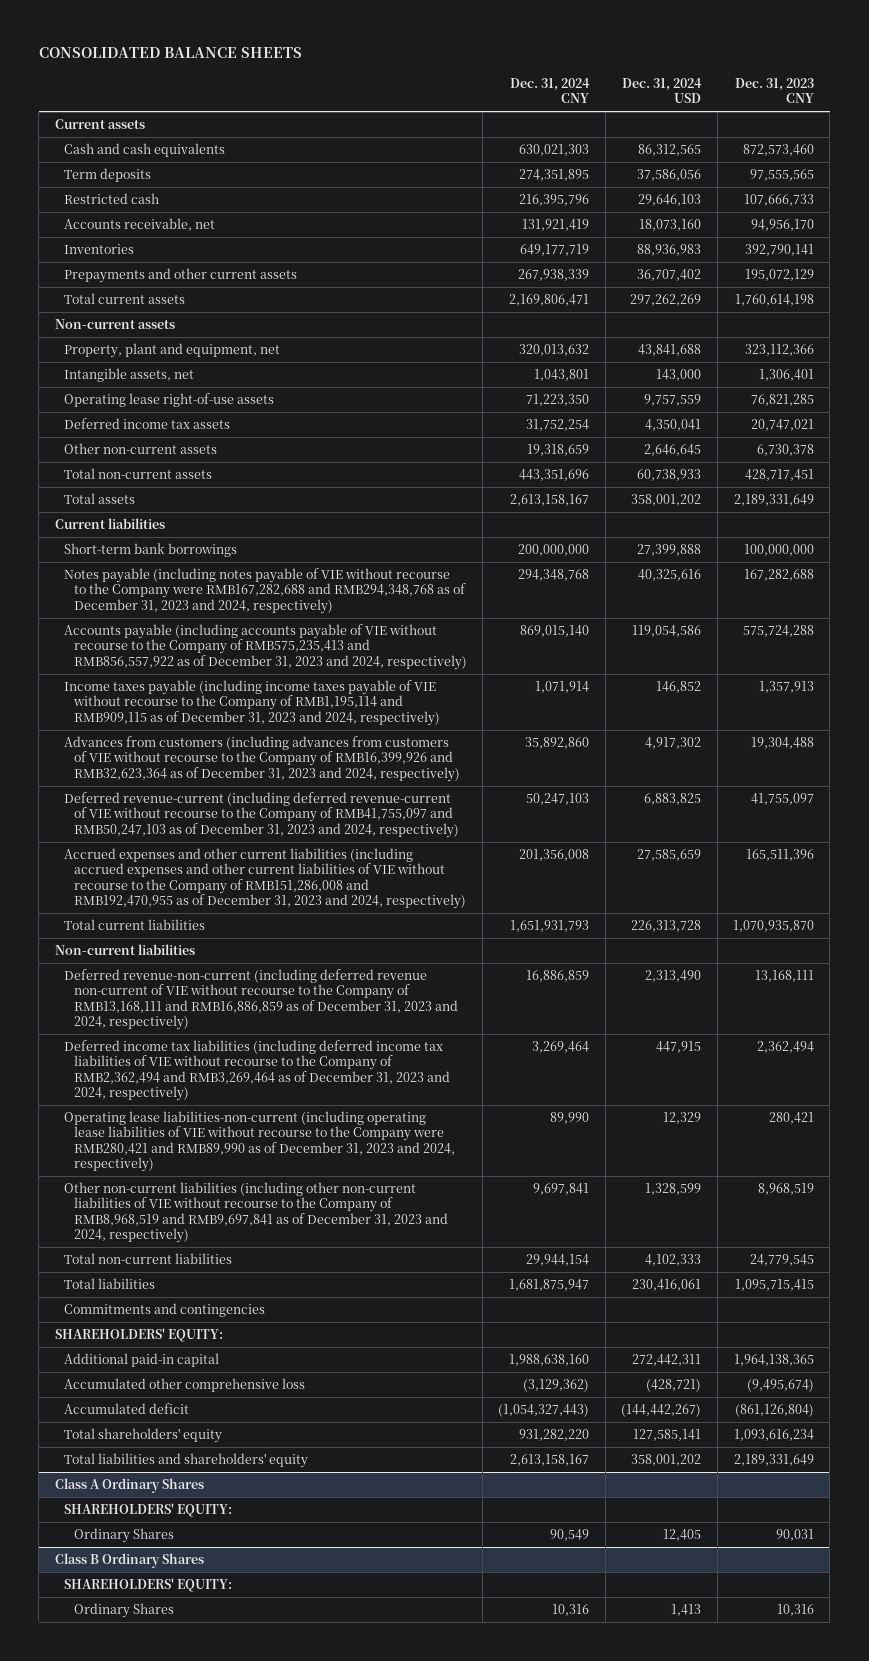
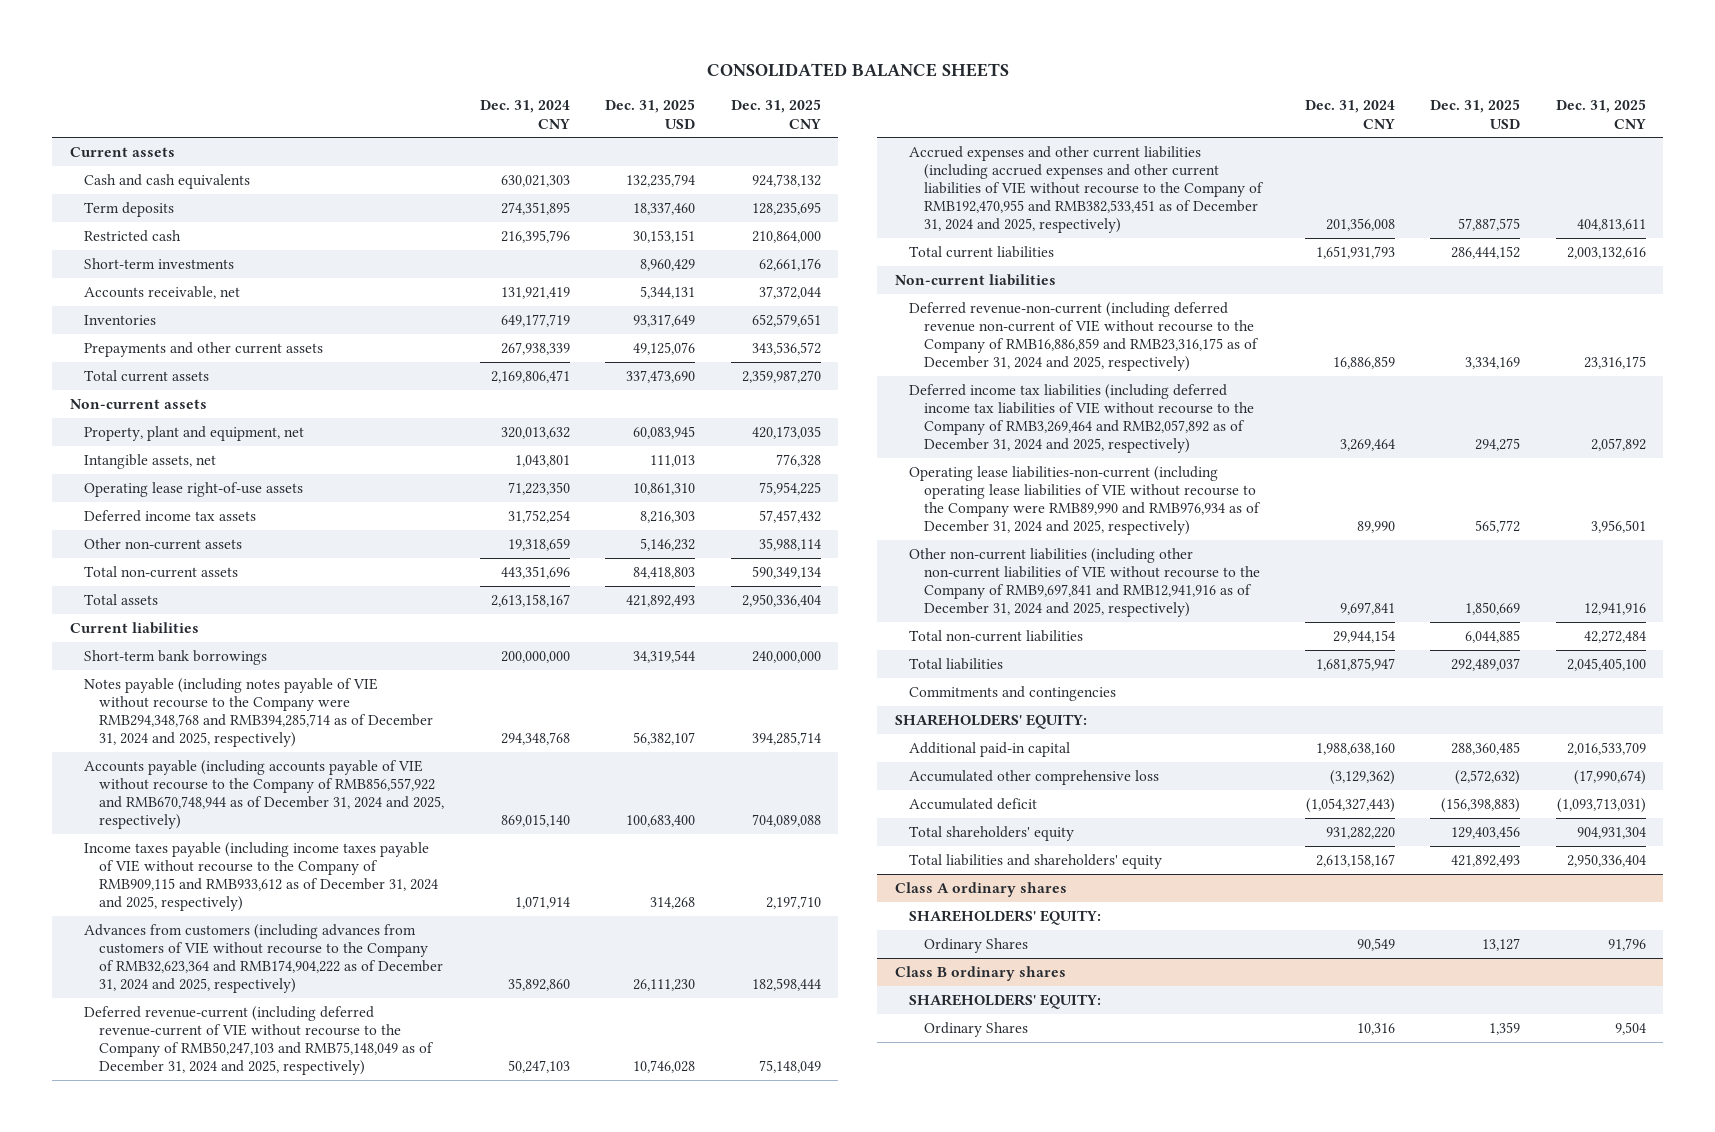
- | Dec. 31, 2024 CNY | Dec. 31, 2024 USD | Dec. 31, 2023 CNY
+ | Dec. 31, 2024 CNY | Dec. 31, 2025 USD | Dec. 31, 2025 CNY
+ Short-term investments | | 8,960,429 | 62,661,176
- Notes payable (including notes payable of VIE without recourse to the Company were RMB167,282,688 and RMB294,348,768 as of December 31, 2023 and 2024, respectively) | 294,348,768 | 40,325,616 | 167,282,688
- Accounts payable (including accounts payable of VIE without recourse to the Company of RMB575,235,413 and RMB856,557,922 as of December 31, 2023 and 2024, respectively) | 869,015,140 | 119,054,586 | 575,724,288
- Income taxes payable (including income taxes payable of VIE without recourse to the Company of RMB1,195,114 and RMB909,115 as of December 31, 2023 and 2024, respectively) | 1,071,914 | 146,852 | 1,357,913
- Advances from customers (including advances from customers of VIE without recourse to the Company of RMB16,399,926 and RMB32,623,364 as of December 31, 2023 and 2024, respectively) | 35,892,860 | 4,917,302 | 19,304,488
- Deferred revenue-current (including deferred revenue-current of VIE without recourse to the Company of RMB41,755,097 and RMB50,247,103 as of December 31, 2023 and 2024, respectively) | 50,247,103 | 6,883,825 | 41,755,097
- Accrued expenses and other current liabilities (including accrued expenses and other current liabilities of VIE without recourse to the Company of RMB151,286,008 and RMB192,470,955 as of December 31, 2023 and 2024, respectively) | 201,356,008 | 27,585,659 | 165,511,396
+ Notes payable (including notes payable of VIE without recourse to the Company were RMB294,348,768 and RMB394,285,714 as of December 31, 2024 and 2025, respectively) | 294,348,768 | 56,382,107 | 394,285,714
+ Accounts payable (including accounts payable of VIE without recourse to the Company of RMB856,557,922 and RMB670,748,944 as of December 31, 2024 and 2025, respectively) | 869,015,140 | 100,683,400 | 704,089,088
+ Income taxes payable (including income taxes payable of VIE without recourse to the Company of RMB909,115 and RMB933,612 as of December 31, 2024 and 2025, respectively) | 1,071,914 | 314,268 | 2,197,710
+ Advances from customers (including advances from customers of VIE without recourse to the Company of RMB32,623,364 and RMB174,904,222 as of December 31, 2024 and 2025, respectively) | 35,892,860 | 26,111,230 | 182,598,444
+ Deferred revenue-current (including deferred revenue-current of VIE without recourse to the Company of RMB50,247,103 and RMB75,148,049 as of December 31, 2024 and 2025, respectively) | 50,247,103 | 10,746,028 | 75,148,049
+ Accrued expenses and other current liabilities (including accrued expenses and other current liabilities of VIE without recourse to the Company of RMB192,470,955 and RMB382,533,451 as of December 31, 2024 and 2025, respectively) | 201,356,008 | 57,887,575 | 404,813,611
- Deferred revenue-non-current (including deferred revenue non-current of VIE without recourse to the Company of RMB13,168,111 and RMB16,886,859 as of December 31, 2023 and 2024, respectively) | 16,886,859 | 2,313,490 | 13,168,111
- Deferred income tax liabilities (including deferred income tax liabilities of VIE without recourse to the Company of RMB2,362,494 and RMB3,269,464 as of December 31, 2023 and 2024, respectively) | 3,269,464 | 447,915 | 2,362,494
- Operating lease liabilities-non-current (including operating lease liabilities of VIE without recourse to the Company were RMB280,421 and RMB89,990 as of December 31, 2023 and 2024, respectively) | 89,990 | 12,329 | 280,421
- Other non-current liabilities (including other non-current liabilities of VIE without recourse to the Company of RMB8,968,519 and RMB9,697,841 as of December 31, 2023 and 2024, respectively) | 9,697,841 | 1,328,599 | 8,968,519
+ Deferred revenue-non-current (including deferred revenue non-current of VIE without recourse to the Company of RMB16,886,859 and RMB23,316,175 as of December 31, 2024 and 2025, respectively) | 16,886,859 | 3,334,169 | 23,316,175
+ Deferred income tax liabilities (including deferred income tax liabilities of VIE without recourse to the Company of RMB3,269,464 and RMB2,057,892 as of December 31, 2024 and 2025, respectively) | 3,269,464 | 294,275 | 2,057,892
+ Operating lease liabilities-non-current (including operating lease liabilities of VIE without recourse to the Company were RMB89,990 and RMB976,934 as of December 31, 2024 and 2025, respectively) | 89,990 | 565,772 | 3,956,501
+ Other non-current liabilities (including other non-current liabilities of VIE without recourse to the Company of RMB9,697,841 and RMB12,941,916 as of December 31, 2024 and 2025, respectively) | 9,697,841 | 1,850,669 | 12,941,916
- Class A Ordinary Shares
+ Class A ordinary shares
- Class B Ordinary Shares
+ Class B ordinary shares

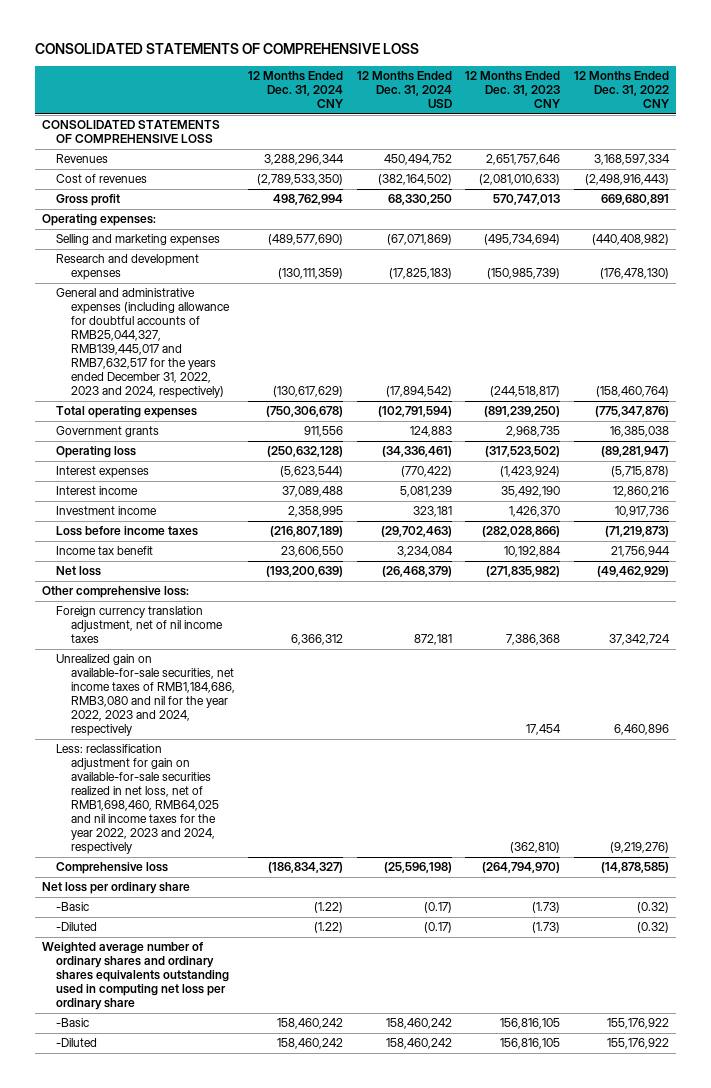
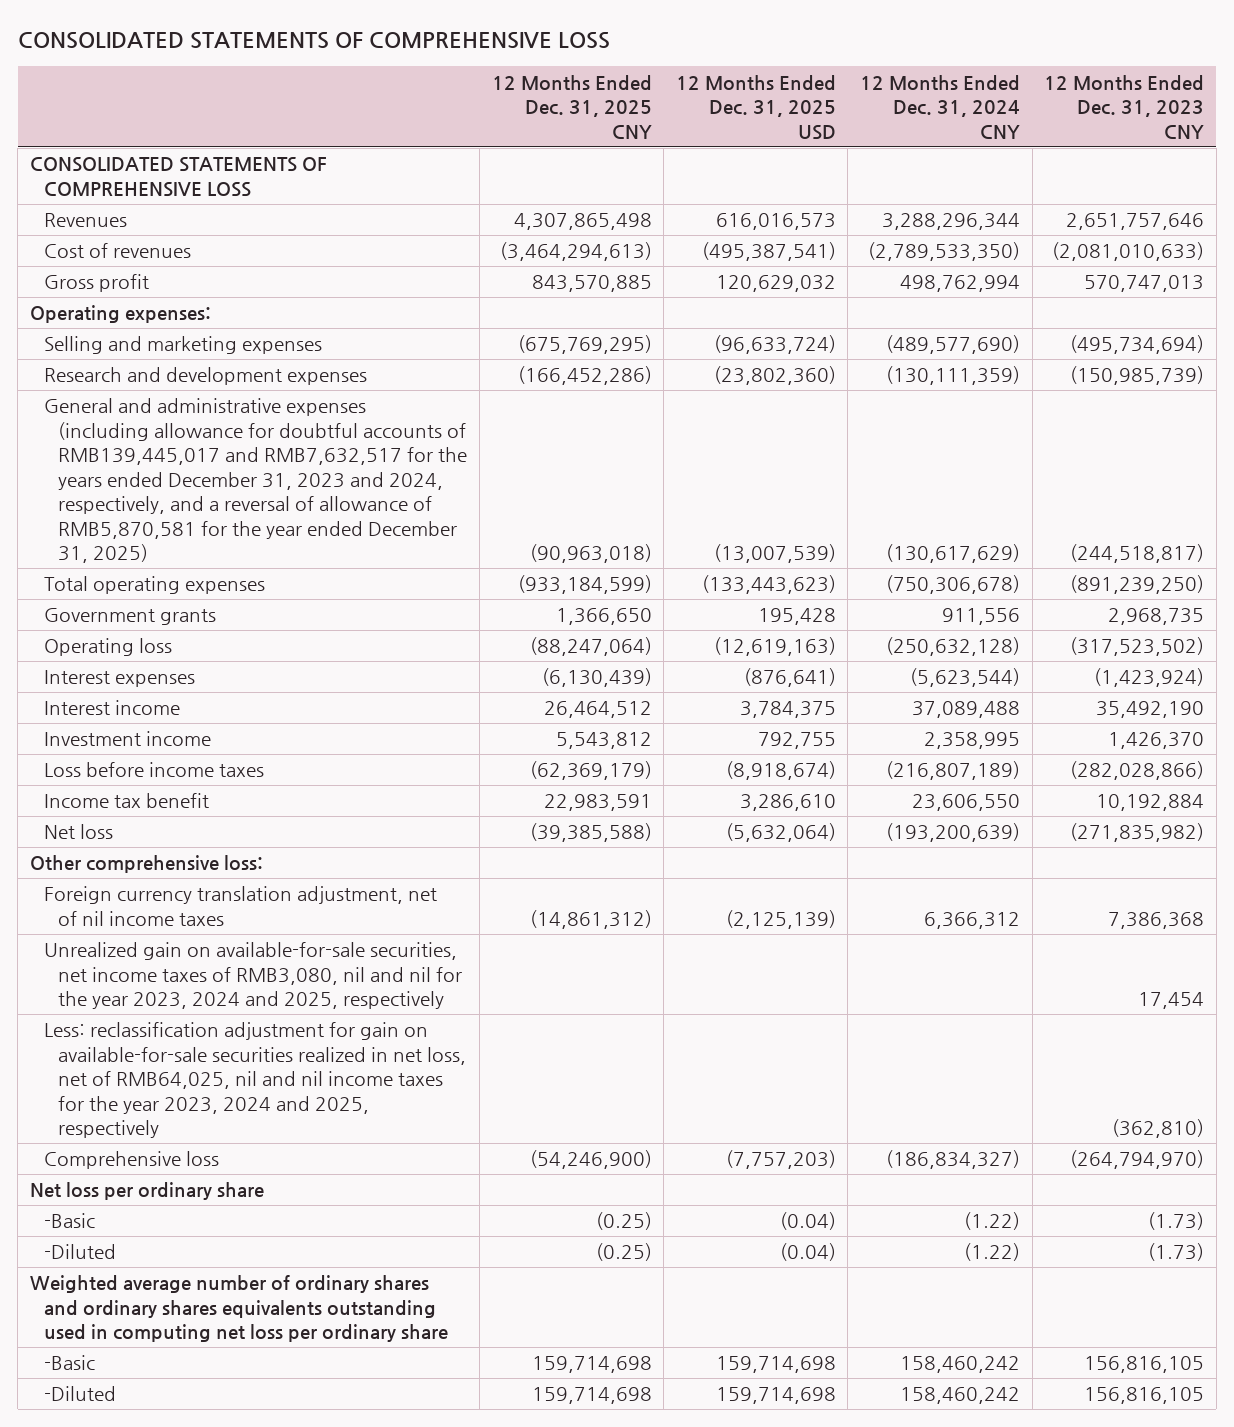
- | 12 Months Ended Dec. 31, 2024 CNY | 12 Months Ended Dec. 31, 2024 USD | 12 Months Ended Dec. 31, 2023 CNY | 12 Months Ended Dec. 31, 2022 CNY
+ | 12 Months Ended Dec. 31, 2025 CNY | 12 Months Ended Dec. 31, 2025 USD | 12 Months Ended Dec. 31, 2024 CNY | 12 Months Ended Dec. 31, 2023 CNY
- General and administrative expenses (including allowance for doubtful accounts of RMB25,044,327, RMB139,445,017 and RMB7,632,517 for the years ended December 31, 2022, 2023 and 2024, respectively) | (130,617,629) | (17,894,542) | (244,518,817) | (158,460,764)
+ General and administrative expenses (including allowance for doubtful accounts of RMB139,445,017 and RMB7,632,517 for the years ended December 31, 2023 and 2024, respectively, and a reversal of allowance of RMB5,870,581 for the year ended December 31, 2025) | (90,963,018) | (13,007,539) | (130,617,629) | (244,518,817)
- Unrealized gain on available-for-sale securities, net income taxes of RMB1,184,686, RMB3,080 and nil for the year 2022, 2023 and 2024, respectively | | | 17,454 | 6,460,896
- Less: reclassification adjustment for gain on available-for-sale securities realized in net loss, net of RMB1,698,460, RMB64,025 and nil income taxes for the year 2022, 2023 and 2024, respectively | | | (362,810) | (9,219,276)
+ Unrealized gain on available-for-sale securities, net income taxes of RMB3,080, nil and nil for the year 2023, 2024 and 2025, respectively | | | | 17,454
+ Less: reclassification adjustment for gain on available-for-sale securities realized in net loss, net of RMB64,025, nil and nil income taxes for the year 2023, 2024 and 2025, respectively | | | | (362,810)

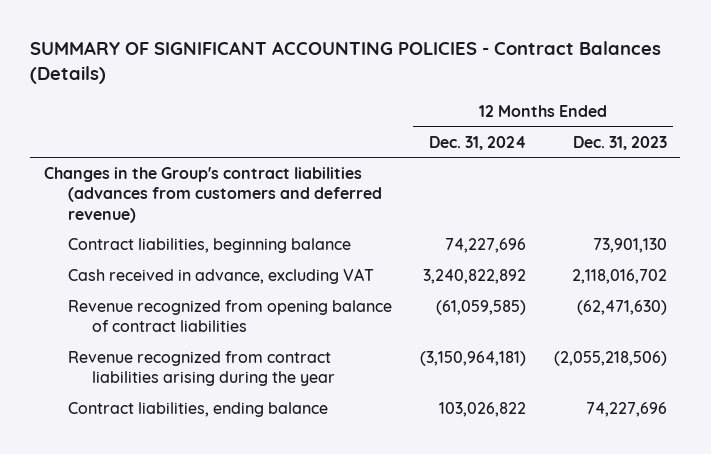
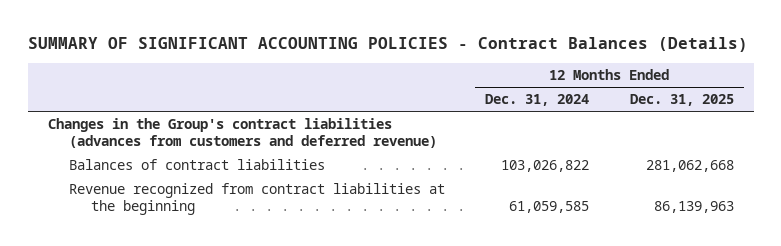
- | 12 Months Ended Dec. 31, 2024 | 12 Months Ended Dec. 31, 2023
+ | 12 Months Ended Dec. 31, 2024 | 12 Months Ended Dec. 31, 2025
- Contract liabilities, beginning balance | 74,227,696 | 73,901,130
- Cash received in advance, excluding VAT | 3,240,822,892 | 2,118,016,702
- Revenue recognized from opening balance of contract liabilities | (61,059,585) | (62,471,630)
- Revenue recognized from contract liabilities arising during the year | (3,150,964,181) | (2,055,218,506)
- Contract liabilities, ending balance | 103,026,822 | 74,227,696
+ Balances of contract liabilities | 103,026,822 | 281,062,668
+ Revenue recognized from contract liabilities at the beginning | 61,059,585 | 86,139,963

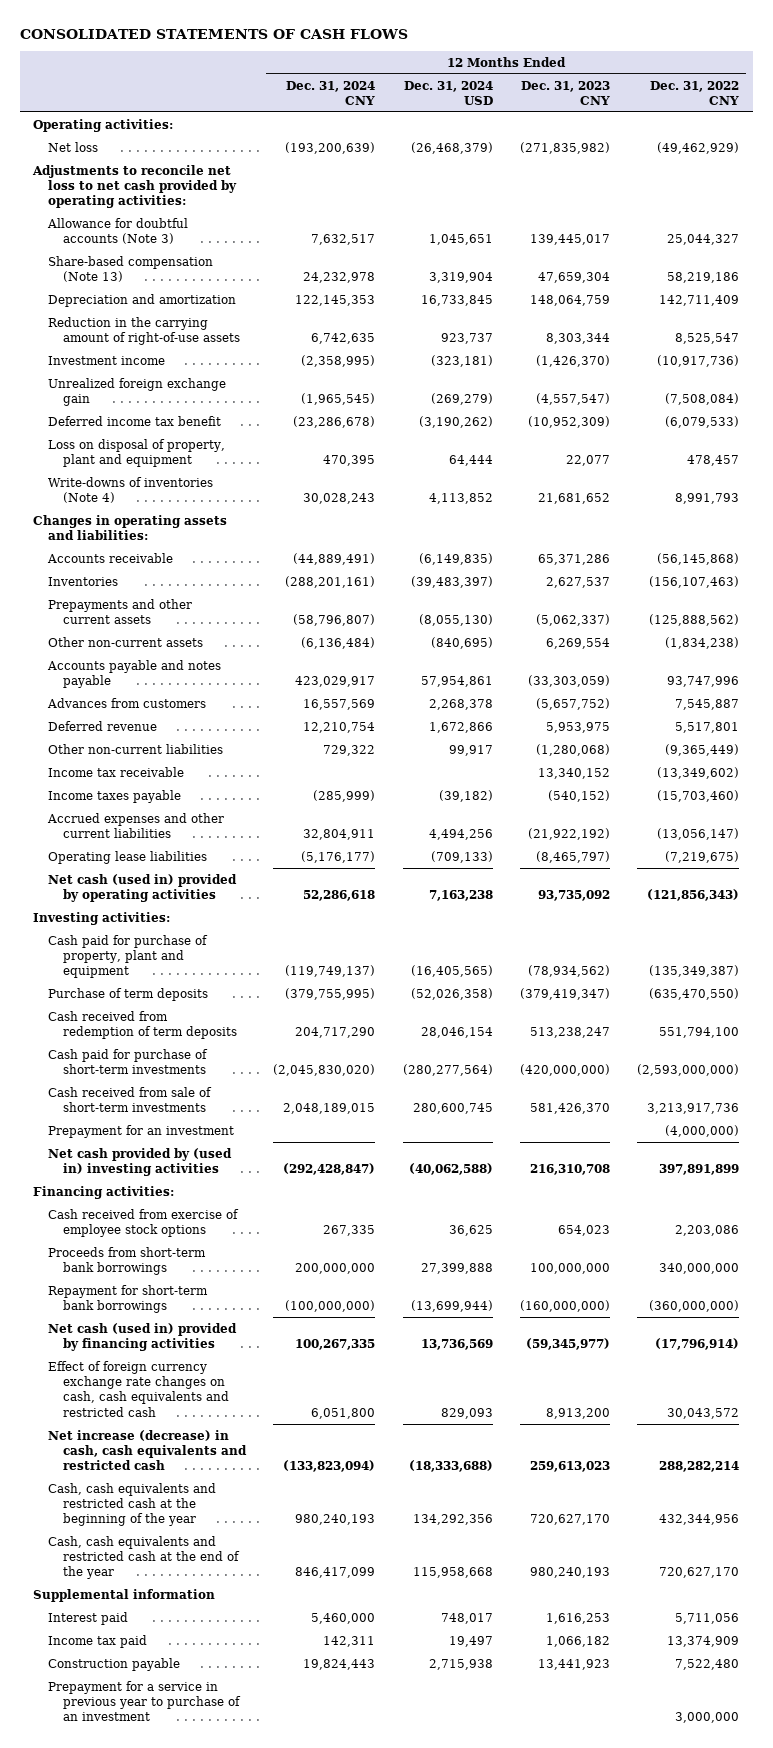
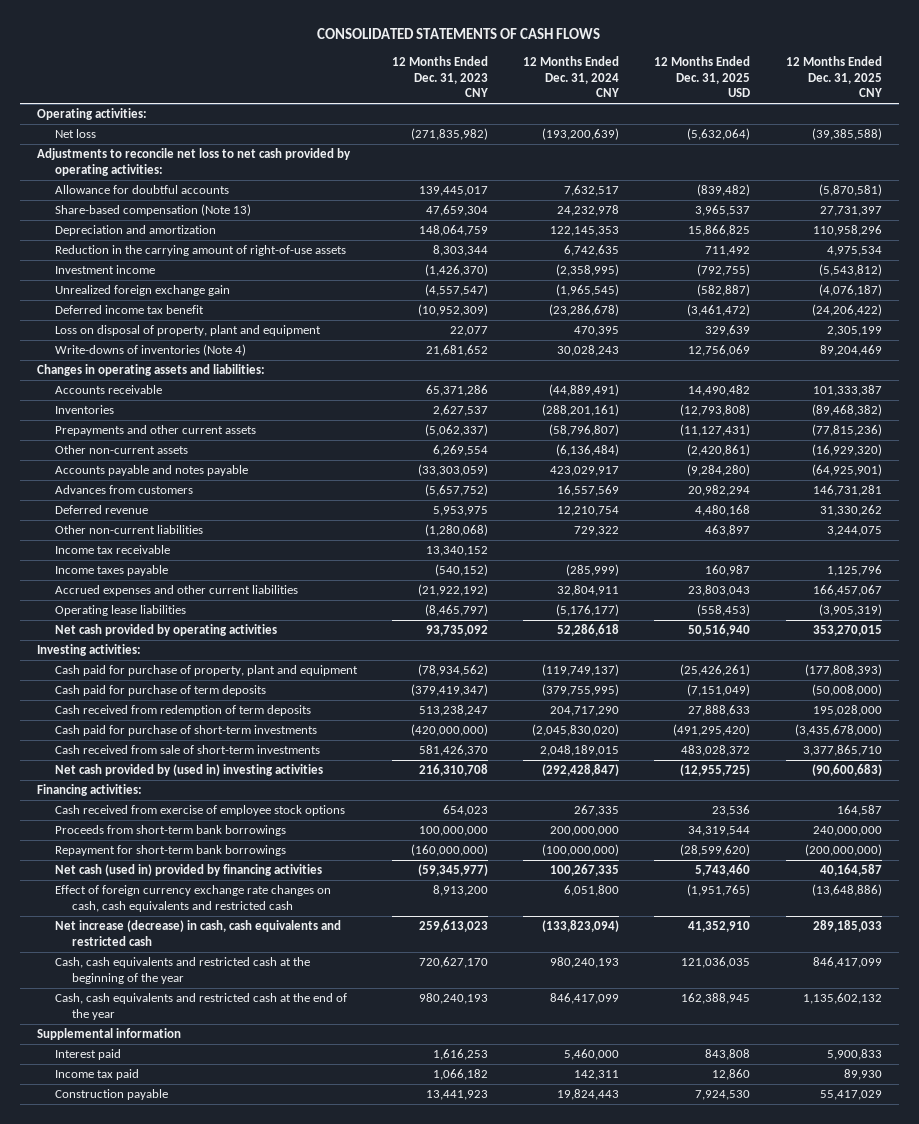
- | 12 Months Ended Dec. 31, 2024 CNY | 12 Months Ended Dec. 31, 2024 USD | 12 Months Ended Dec. 31, 2023 CNY | 12 Months Ended Dec. 31, 2022 CNY
+ | 12 Months Ended Dec. 31, 2023 CNY | 12 Months Ended Dec. 31, 2024 CNY | 12 Months Ended Dec. 31, 2025 USD | 12 Months Ended Dec. 31, 2025 CNY
- Allowance for doubtful accounts (Note 3) | 7,632,517 | 1,045,651 | 139,445,017 | 25,044,327
+ Allowance for doubtful accounts | 139,445,017 | 7,632,517 | (839,482) | (5,870,581)
- Net cash (used in) provided by operating activities | 52,286,618 | 7,163,238 | 93,735,092 | (121,856,343)
+ Net cash provided by operating activities | 93,735,092 | 52,286,618 | 50,516,940 | 353,270,015
- Purchase of term deposits | (379,755,995) | (52,026,358) | (379,419,347) | (635,470,550)
+ Cash paid for purchase of term deposits | (379,419,347) | (379,755,995) | (7,151,049) | (50,008,000)
- Prepayment for an investment | | | | (4,000,000)
- Prepayment for a service in previous year to purchase of an investment | | | | 3,000,000

